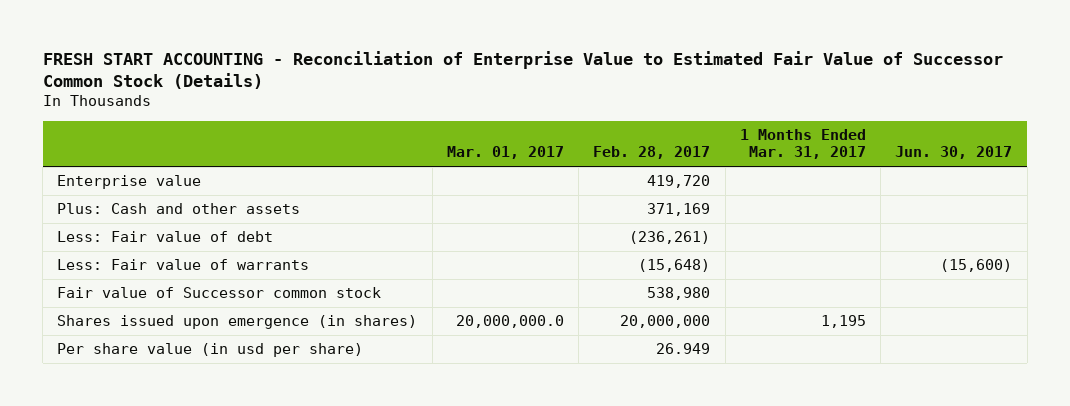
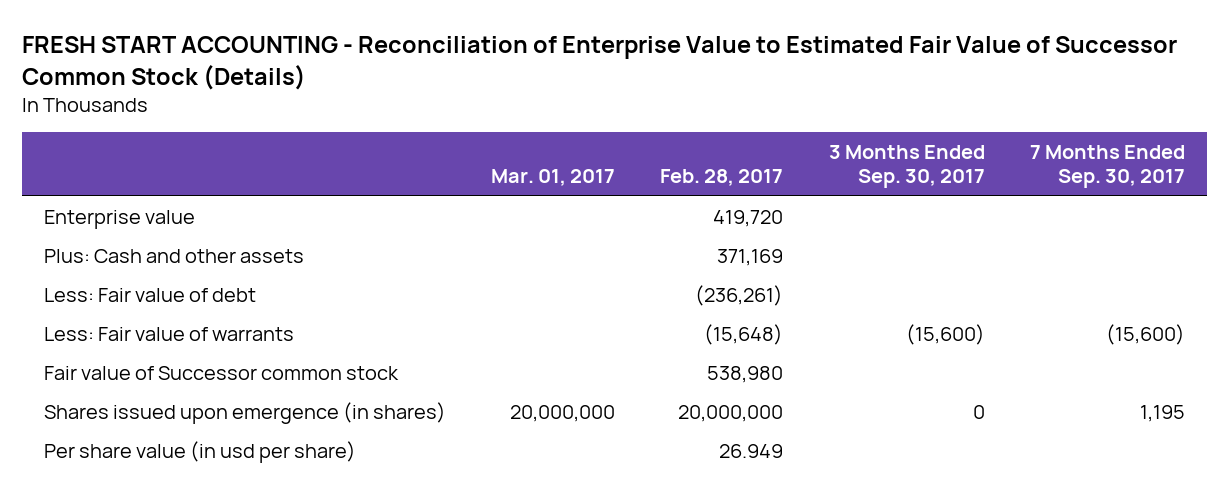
- | Mar. 01, 2017 | Feb. 28, 2017 | 1 Months Ended Mar. 31, 2017 | Jun. 30, 2017
+ | Mar. 01, 2017 | Feb. 28, 2017 | 3 Months Ended Sep. 30, 2017 | 7 Months Ended Sep. 30, 2017
- Shares issued upon emergence (in shares) | 20,000,000.0 | 20,000,000 | 1,195 |
+ Shares issued upon emergence (in shares) | 20,000,000 | 20,000,000 | 0 | 1,195

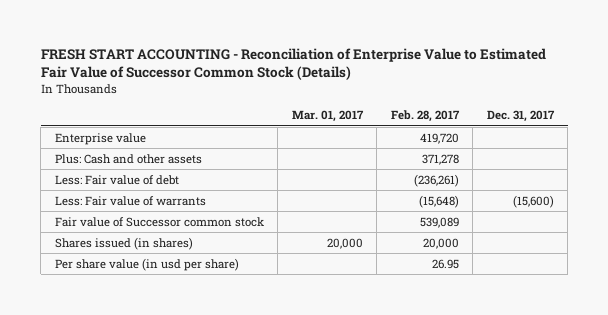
- | Mar. 01, 2017 | Feb. 28, 2017 | 3 Months Ended Sep. 30, 2017 | 7 Months Ended Sep. 30, 2017
+ | Mar. 01, 2017 | Feb. 28, 2017 | Dec. 31, 2017
- Plus: Cash and other assets | | 371,169 | |
+ Plus: Cash and other assets | | 371,278 |
- Fair value of Successor common stock | | 538,980 | |
- Shares issued upon emergence (in shares) | 20,000,000 | 20,000,000 | 0 | 1,195
- Per share value (in usd per share) | | 26.949 | |
+ Fair value of Successor common stock | | 539,089 |
+ Shares issued (in shares) | 20,000 | 20,000 |
+ Per share value (in usd per share) | | 26.95 |

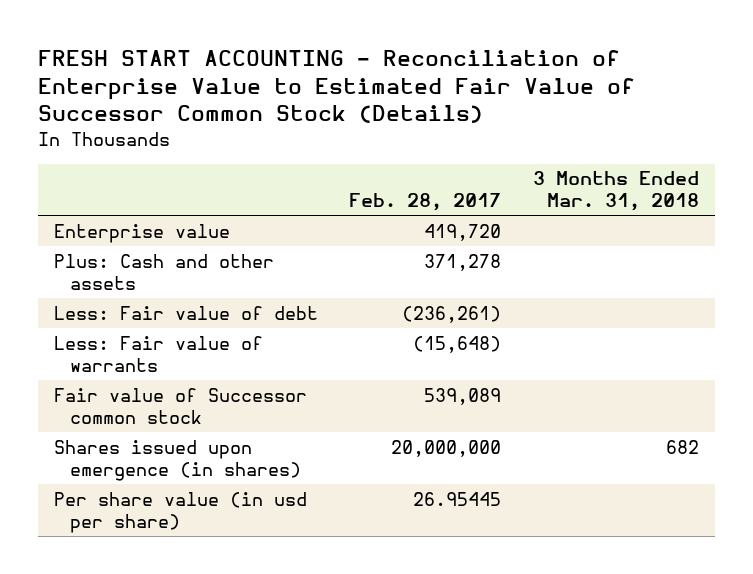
- | Mar. 01, 2017 | Feb. 28, 2017 | Dec. 31, 2017
+ | Feb. 28, 2017 | 3 Months Ended Mar. 31, 2018
- Shares issued (in shares) | 20,000 | 20,000 |
- Per share value (in usd per share) | | 26.95 |
+ Shares issued upon emergence (in shares) | 20,000,000 | 682
+ Per share value (in usd per share) | 26.95445 |

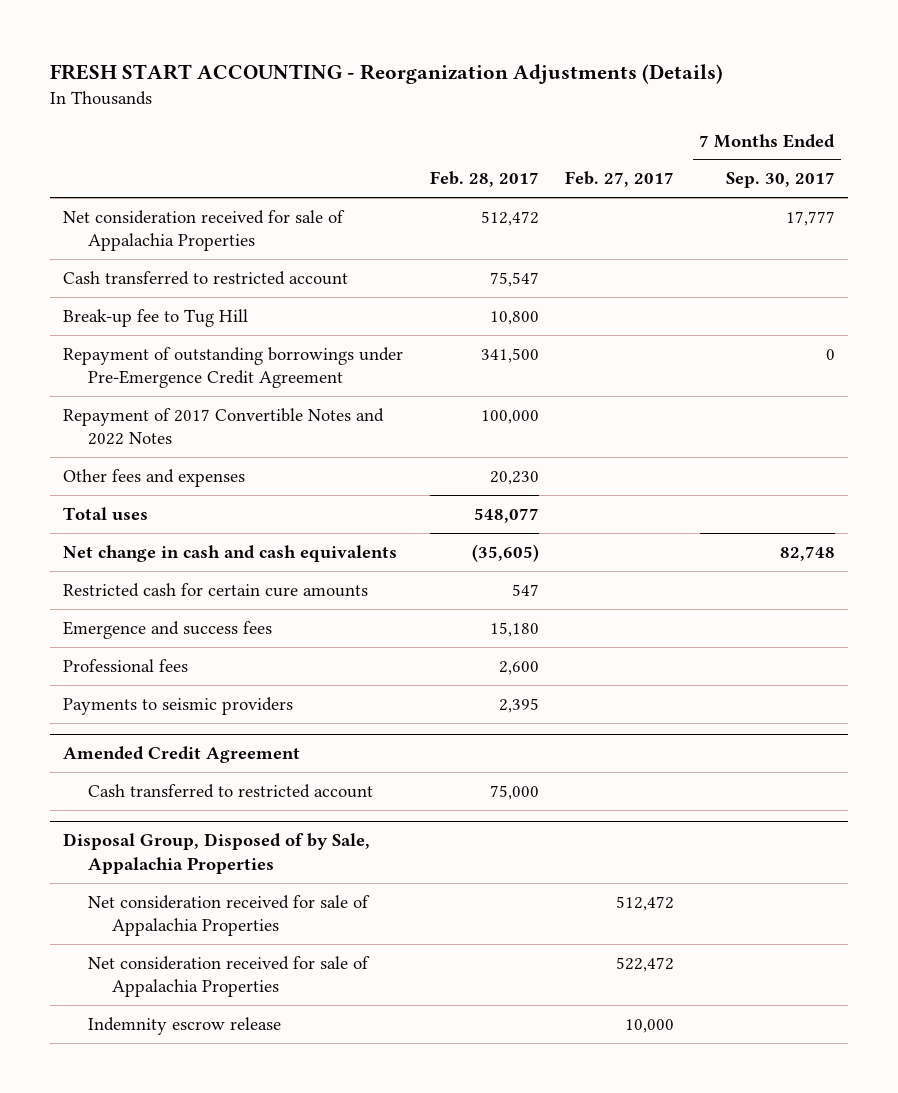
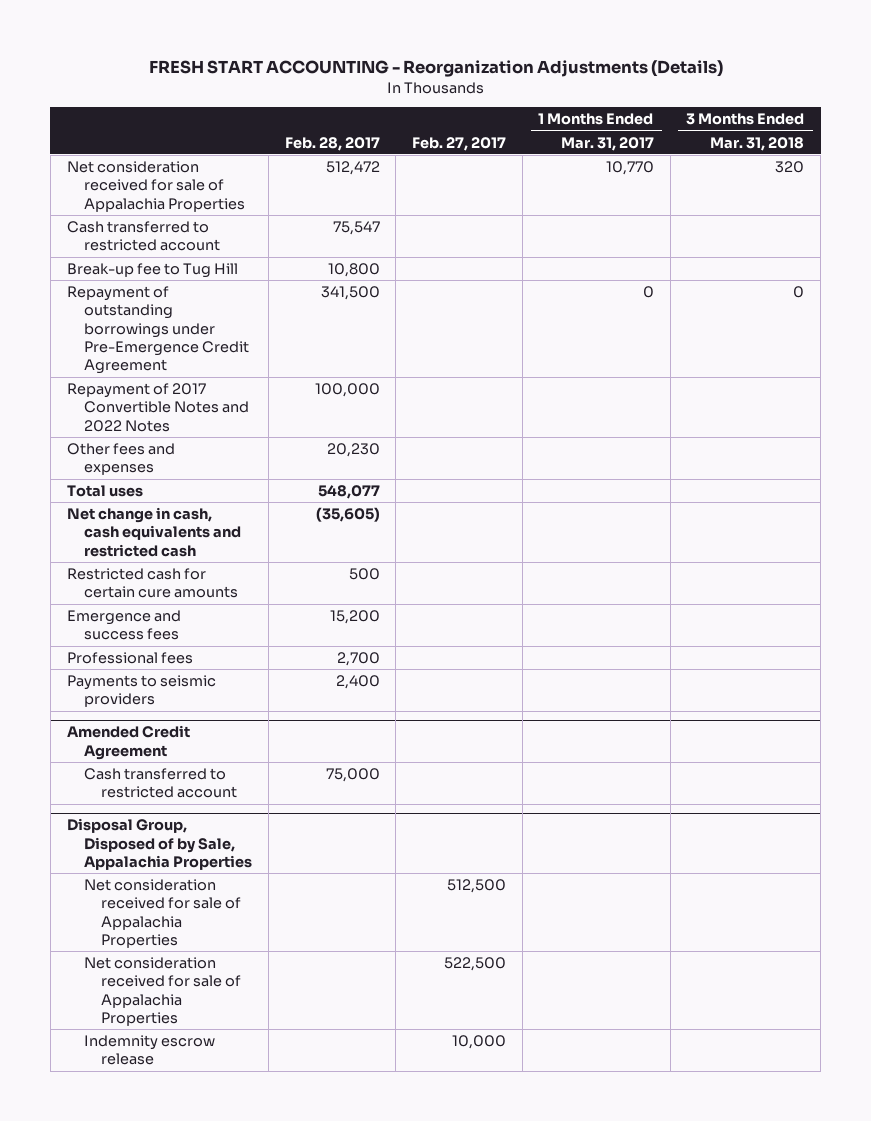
- | Feb. 28, 2017 | Feb. 27, 2017 | 7 Months Ended Sep. 30, 2017
+ | Feb. 28, 2017 | Feb. 27, 2017 | 1 Months Ended Mar. 31, 2017 | 3 Months Ended Mar. 31, 2018
- Net change in cash and cash equivalents | (35,605) | | 82,748
- Restricted cash for certain cure amounts | 547 | |
- Emergence and success fees | 15,180 | |
- Professional fees | 2,600 | |
- Payments to seismic providers | 2,395 | |
+ Net change in cash, cash equivalents and restricted cash | (35,605) | | |
+ Restricted cash for certain cure amounts | 500 | | |
+ Emergence and success fees | 15,200 | | |
+ Professional fees | 2,700 | | |
+ Payments to seismic providers | 2,400 | | |
@ Disposal Group, Disposed of by Sale, Appalachia Properties
- Net consideration received for sale of Appalachia Properties | | 512,472 |
- Net consideration received for sale of Appalachia Properties | | 522,472 |
+ Net consideration received for sale of Appalachia Properties | | 512,500 | |
+ Net consideration received for sale of Appalachia Properties | | 522,500 | |

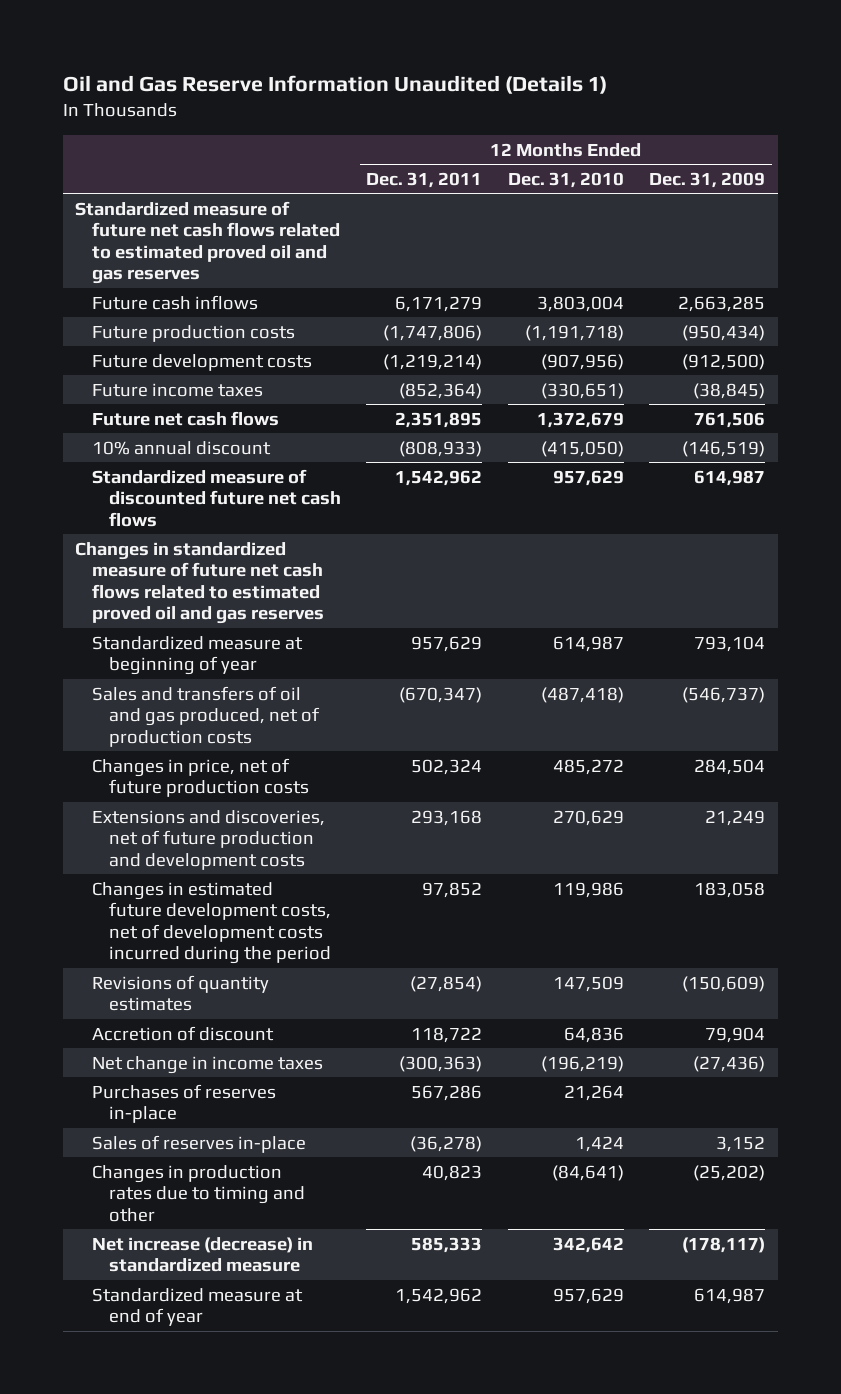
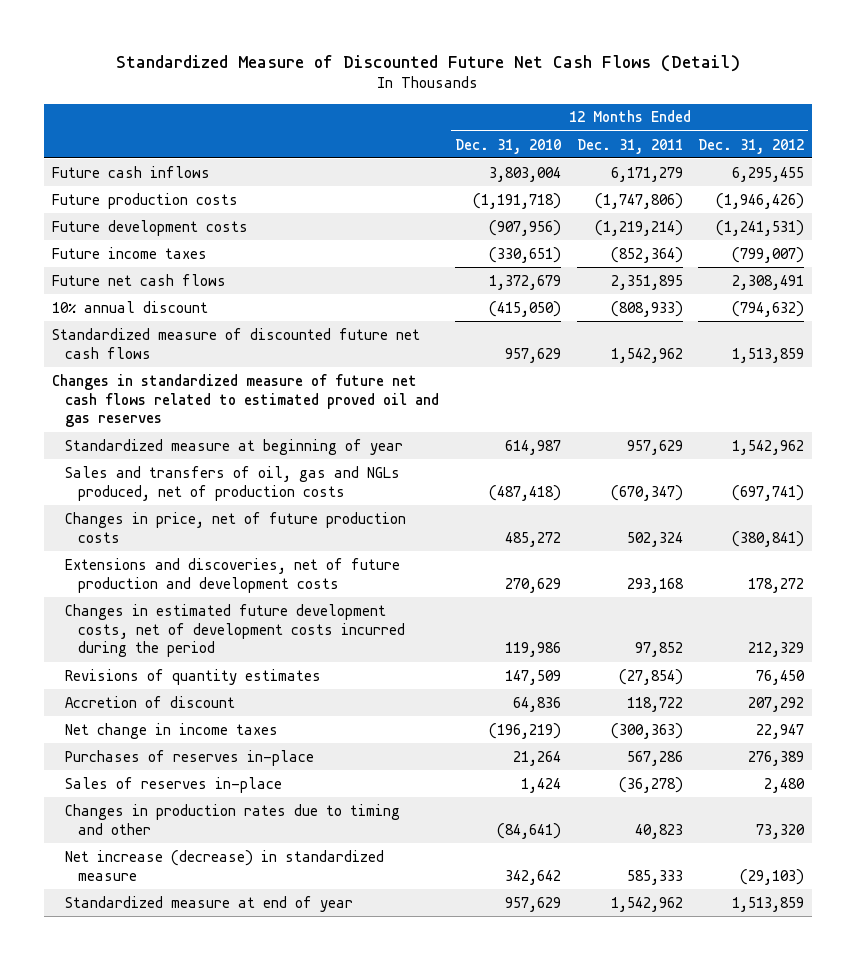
- Oil and Gas Reserve Information Unaudited (Details 1)
+ Standardized Measure of Discounted Future Net Cash Flows (Detail)
- | 12 Months Ended Dec. 31, 2011 | 12 Months Ended Dec. 31, 2010 | 12 Months Ended Dec. 31, 2009
+ | 12 Months Ended Dec. 31, 2010 | 12 Months Ended Dec. 31, 2011 | 12 Months Ended Dec. 31, 2012
- Standardized measure of future net cash flows related to estimated proved oil and gas reserves
- Sales and transfers of oil and gas produced, net of production costs | (670,347) | (487,418) | (546,737)
+ Sales and transfers of oil, gas and NGLs produced, net of production costs | (487,418) | (670,347) | (697,741)

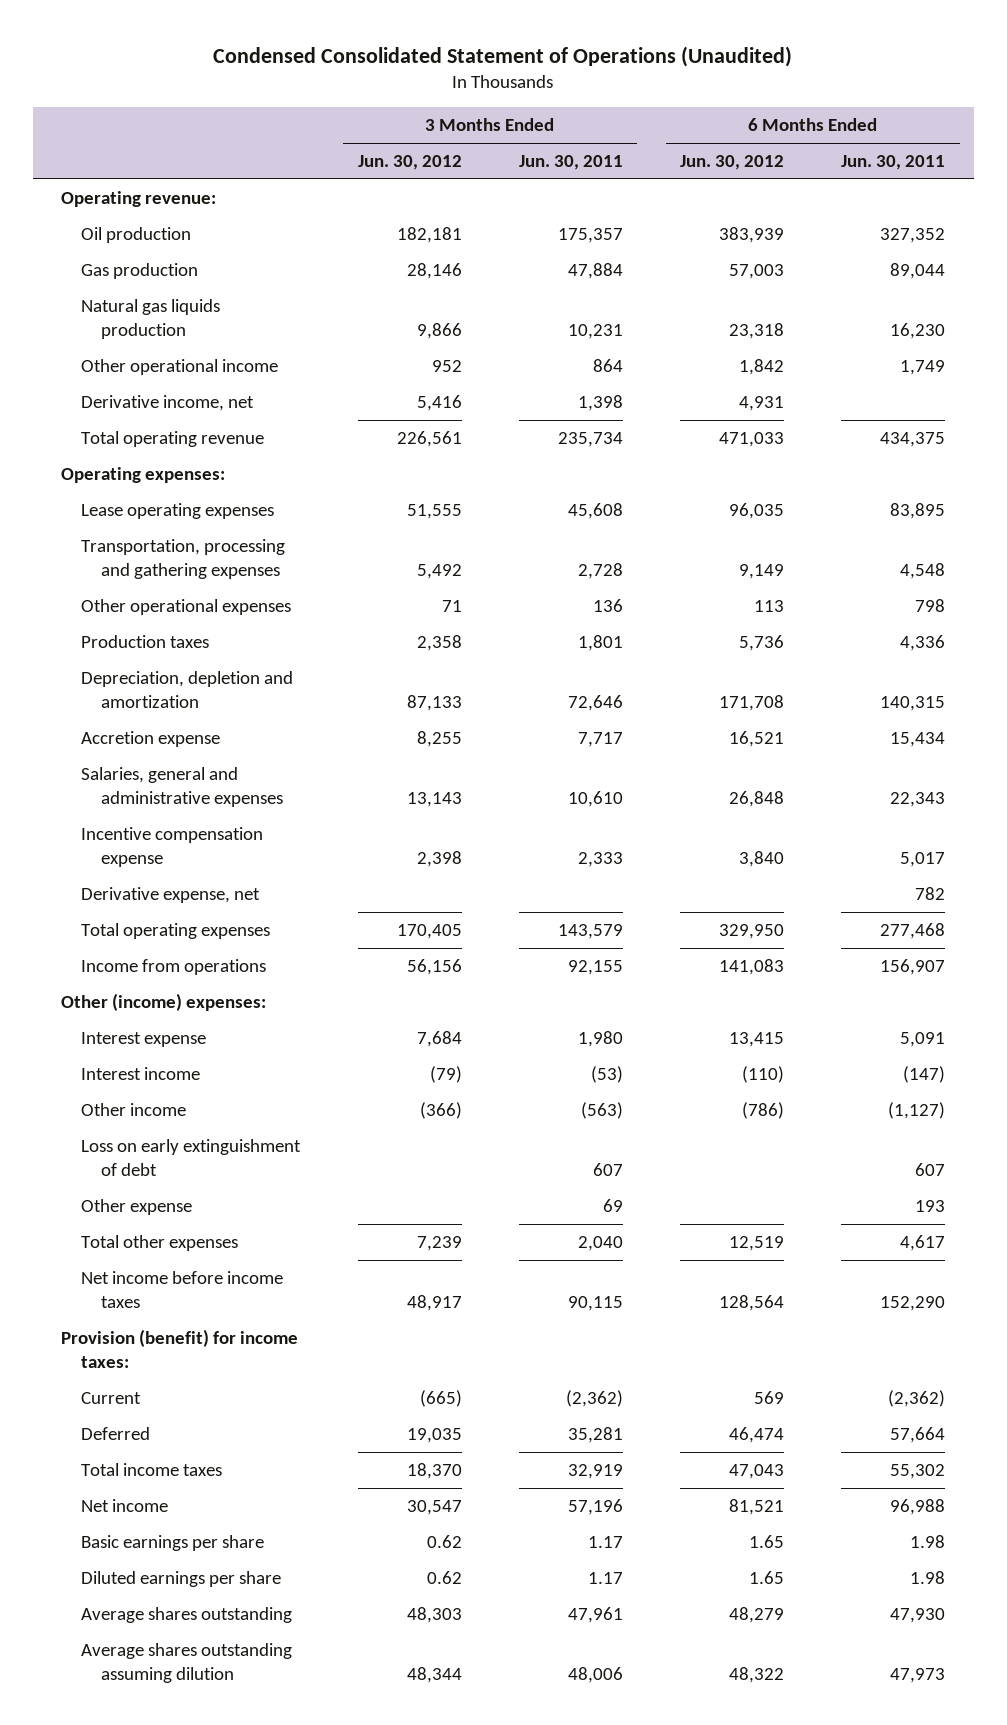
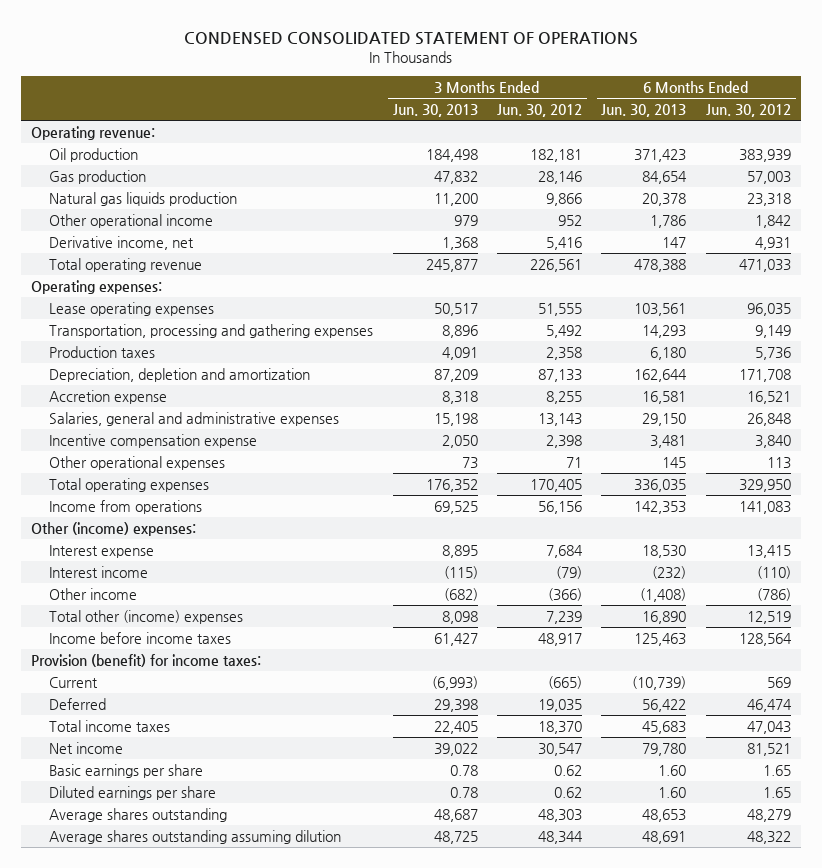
- Condensed Consolidated Statement of Operations (Unaudited)
+ CONDENSED CONSOLIDATED STATEMENT OF OPERATIONS
- | 3 Months Ended Jun. 30, 2012 | 3 Months Ended Jun. 30, 2011 | 6 Months Ended Jun. 30, 2012 | 6 Months Ended Jun. 30, 2011
+ | 3 Months Ended Jun. 30, 2013 | 3 Months Ended Jun. 30, 2012 | 6 Months Ended Jun. 30, 2013 | 6 Months Ended Jun. 30, 2012
- Derivative expense, net | | | | 782
moved down: Other operational expenses | 73 | 71 | 145 | 113
- Loss on early extinguishment of debt | | 607 | | 607
- Other expense | | 69 | | 193
- Total other expenses | 7,239 | 2,040 | 12,519 | 4,617
- Net income before income taxes | 48,917 | 90,115 | 128,564 | 152,290
+ Total other (income) expenses | 8,098 | 7,239 | 16,890 | 12,519
+ Income before income taxes | 61,427 | 48,917 | 125,463 | 128,564

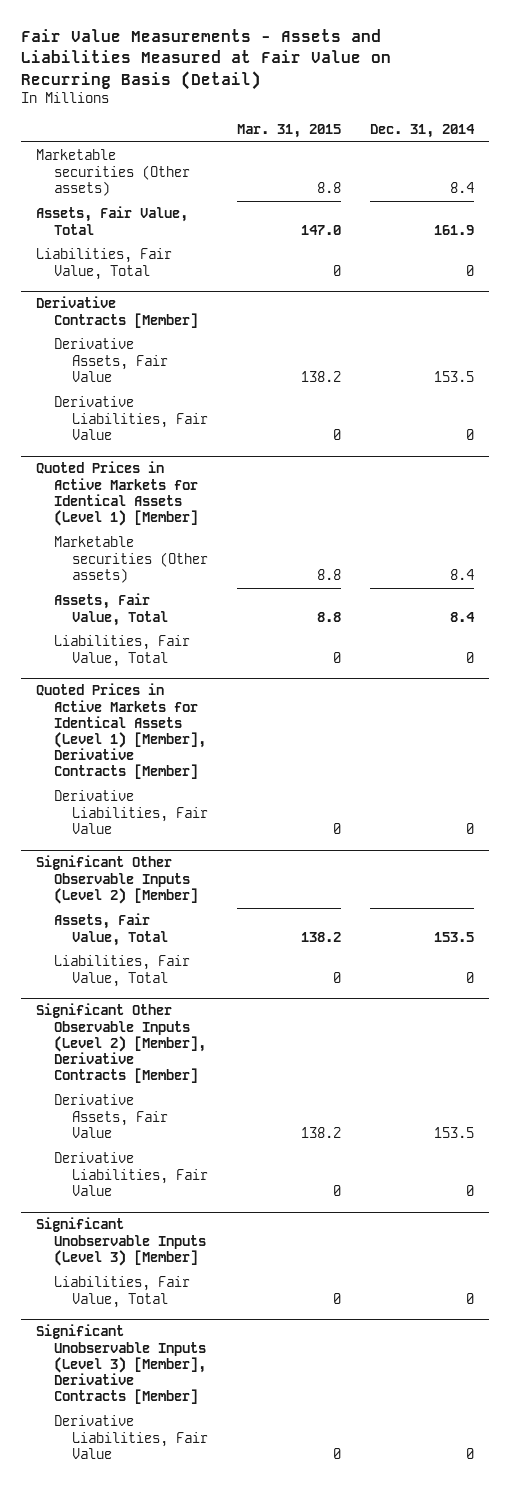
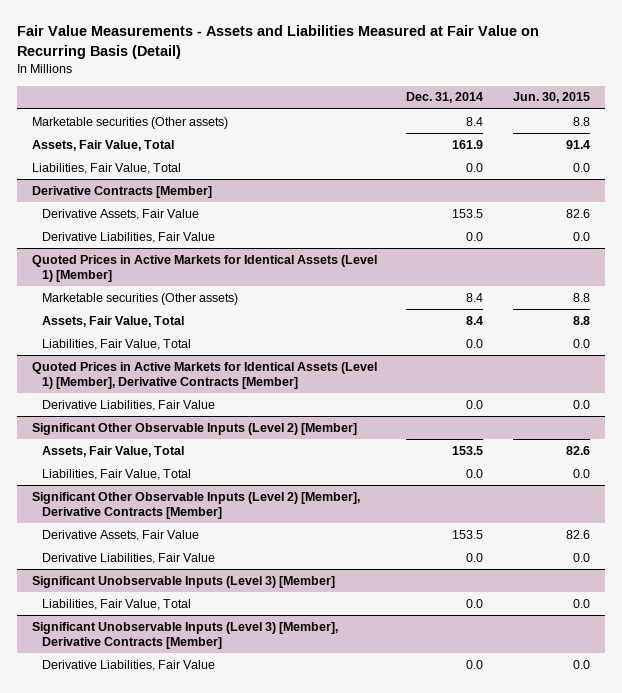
- | Mar. 31, 2015 | Dec. 31, 2014
+ | Dec. 31, 2014 | Jun. 30, 2015
- Liabilities, Fair Value, Total | 0 | 0
+ Liabilities, Fair Value, Total | 0.0 | 0.0
@ Derivative Contracts [Member]
- Derivative Liabilities, Fair Value | 0 | 0
+ Derivative Liabilities, Fair Value | 0.0 | 0.0
@ Quoted Prices in Active Markets for Identical Assets (Level 1) [Member]
- Liabilities, Fair Value, Total | 0 | 0
+ Liabilities, Fair Value, Total | 0.0 | 0.0
@ Quoted Prices in Active Markets for Identical Assets (Level 1) [Member], Derivative Contracts [Member]
- Derivative Liabilities, Fair Value | 0 | 0
+ Derivative Liabilities, Fair Value | 0.0 | 0.0
@ Significant Other Observable Inputs (Level 2) [Member]
- Liabilities, Fair Value, Total | 0 | 0
+ Liabilities, Fair Value, Total | 0.0 | 0.0
@ Significant Other Observable Inputs (Level 2) [Member], Derivative Contracts [Member]
- Derivative Liabilities, Fair Value | 0 | 0
+ Derivative Liabilities, Fair Value | 0.0 | 0.0
@ Significant Unobservable Inputs (Level 3) [Member]
- Liabilities, Fair Value, Total | 0 | 0
+ Liabilities, Fair Value, Total | 0.0 | 0.0
@ Significant Unobservable Inputs (Level 3) [Member], Derivative Contracts [Member]
- Derivative Liabilities, Fair Value | 0 | 0
+ Derivative Liabilities, Fair Value | 0.0 | 0.0

